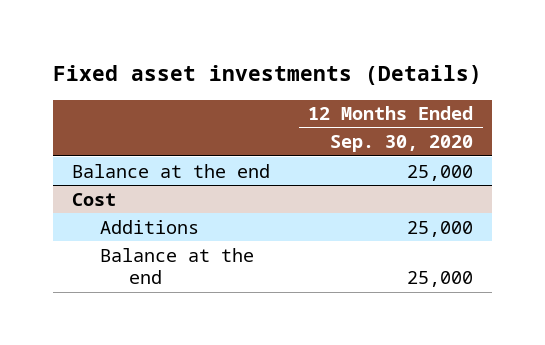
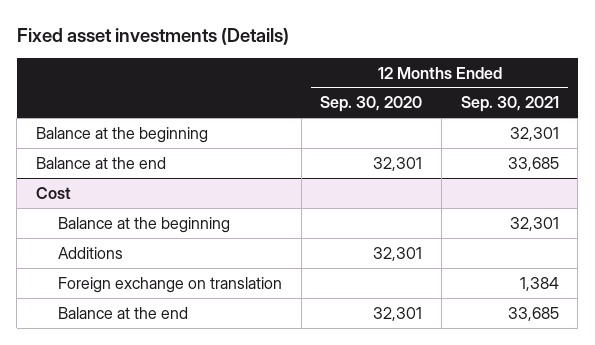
- | 12 Months Ended Sep. 30, 2020
+ | 12 Months Ended Sep. 30, 2020 | 12 Months Ended Sep. 30, 2021
- Balance at the end | 25,000
+ Balance at the beginning | | 32,301
+ Balance at the end | 32,301 | 33,685
@ Cost
- Additions | 25,000
- Balance at the end | 25,000
+ Balance at the beginning | | 32,301
+ Additions | 32,301 |
+ Foreign exchange on translation | | 1,384
+ Balance at the end | 32,301 | 33,685

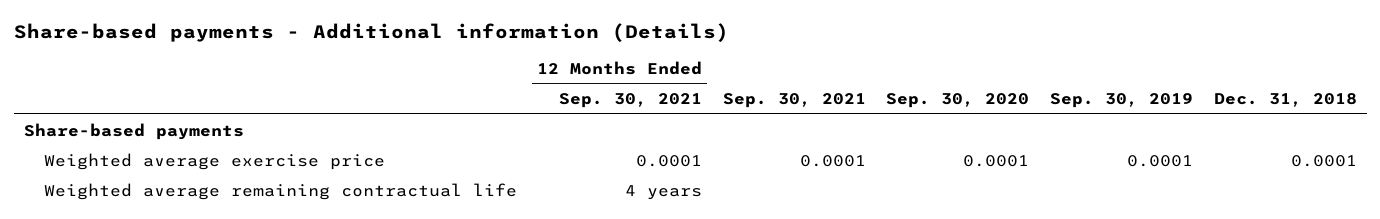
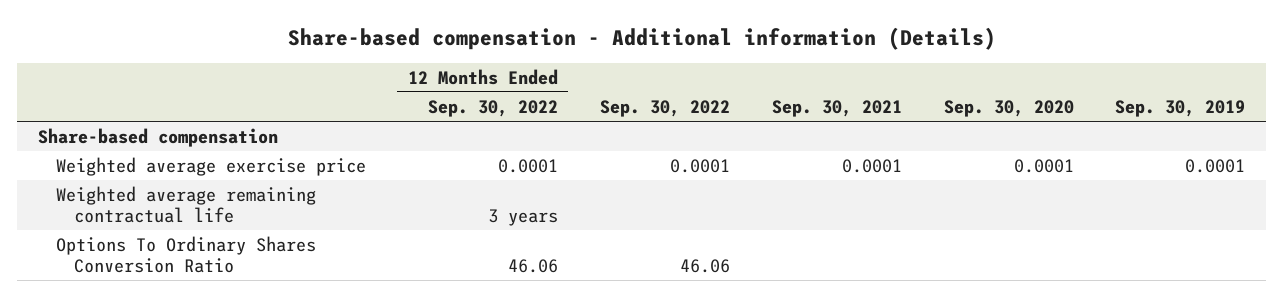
- Share-based payments - Additional information (Details)
+ Share-based compensation - Additional information (Details)
- | 12 Months Ended Sep. 30, 2021 | Sep. 30, 2021 | Sep. 30, 2020 | Sep. 30, 2019 | Dec. 31, 2018
+ | 12 Months Ended Sep. 30, 2022 | Sep. 30, 2022 | Sep. 30, 2021 | Sep. 30, 2020 | Sep. 30, 2019
- Share-based payments
+ Share-based compensation
+ Options To Ordinary Shares Conversion Ratio | 46.06 | 46.06 | | |

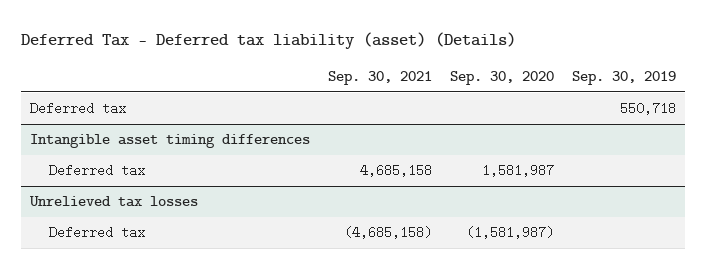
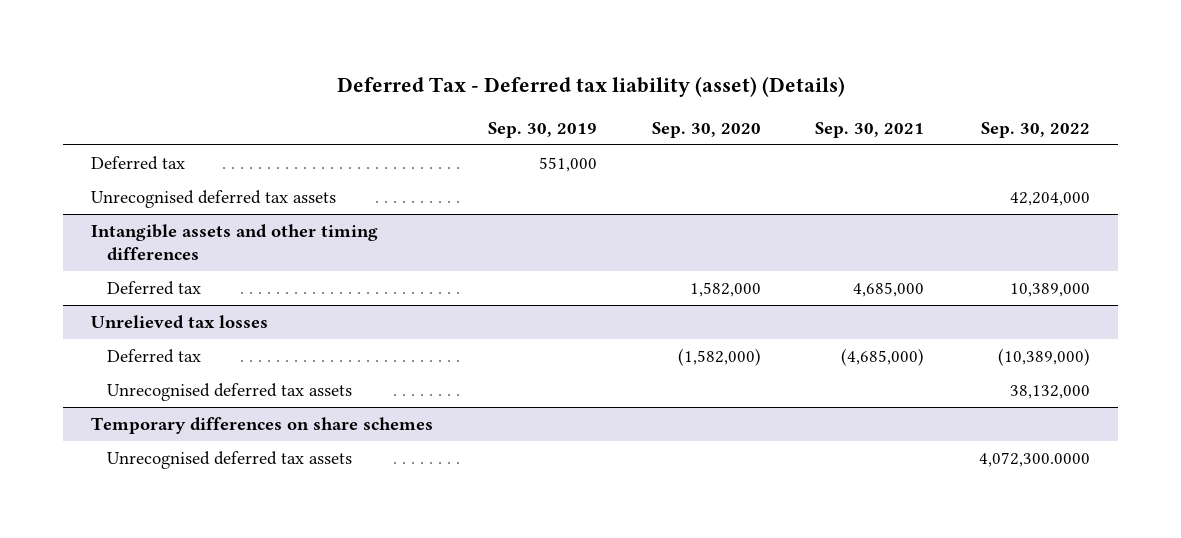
- | Sep. 30, 2021 | Sep. 30, 2020 | Sep. 30, 2019
+ | Sep. 30, 2019 | Sep. 30, 2020 | Sep. 30, 2021 | Sep. 30, 2022
- Deferred tax | | | 550,718
- Intangible asset timing differences
- Deferred tax | 4,685,158 | 1,581,987 |
+ Deferred tax | 551,000 | | |
+ Unrecognised deferred tax assets | | | | 42,204,000
+ Intangible assets and other timing differences
+ Deferred tax | | 1,582,000 | 4,685,000 | 10,389,000
@ Unrelieved tax losses
- Deferred tax | (4,685,158) | (1,581,987) |
+ Deferred tax | | (1,582,000) | (4,685,000) | (10,389,000)
+ Unrecognised deferred tax assets | | | | 38,132,000
+ Temporary differences on share schemes
+ Unrecognised deferred tax assets | | | | 4,072,300.0000

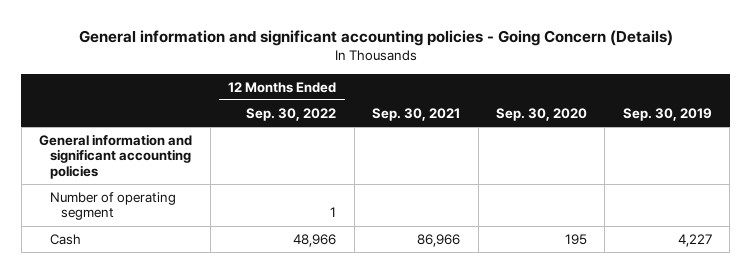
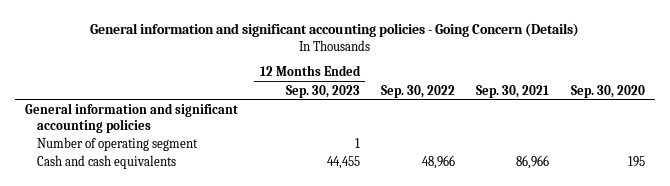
- | 12 Months Ended Sep. 30, 2022 | Sep. 30, 2021 | Sep. 30, 2020 | Sep. 30, 2019
+ | 12 Months Ended Sep. 30, 2023 | Sep. 30, 2022 | Sep. 30, 2021 | Sep. 30, 2020
- Cash | 48,966 | 86,966 | 195 | 4,227
+ Cash and cash equivalents | 44,455 | 48,966 | 86,966 | 195

